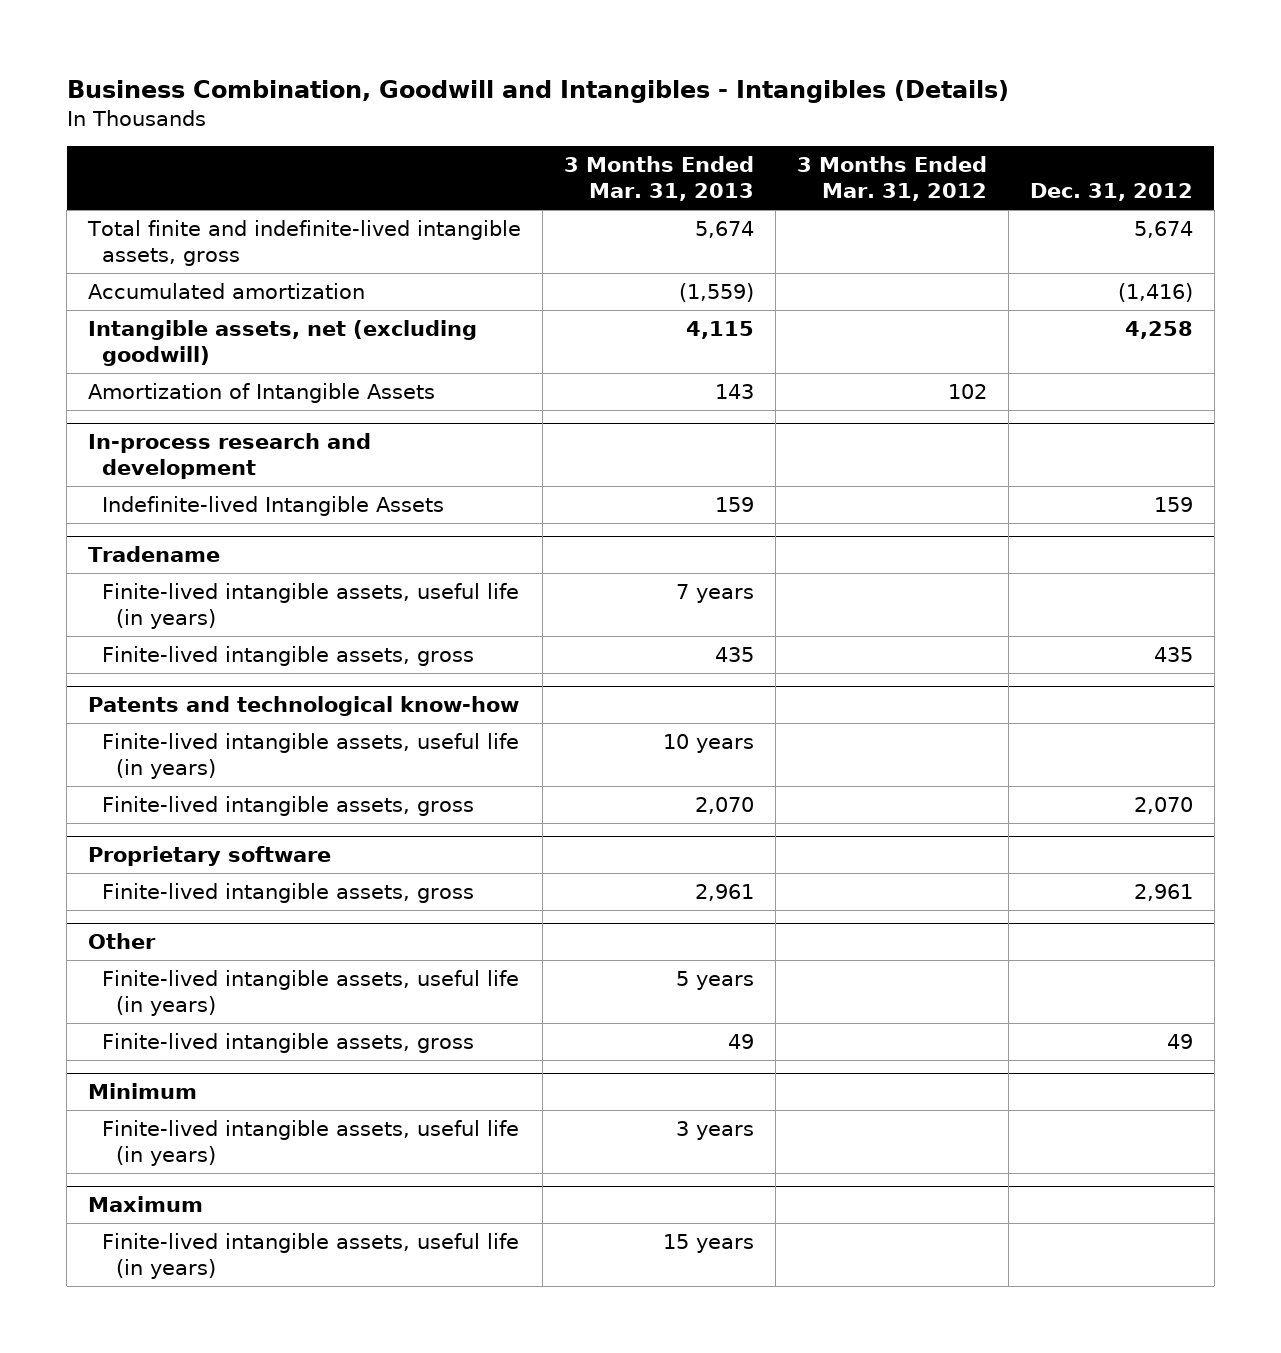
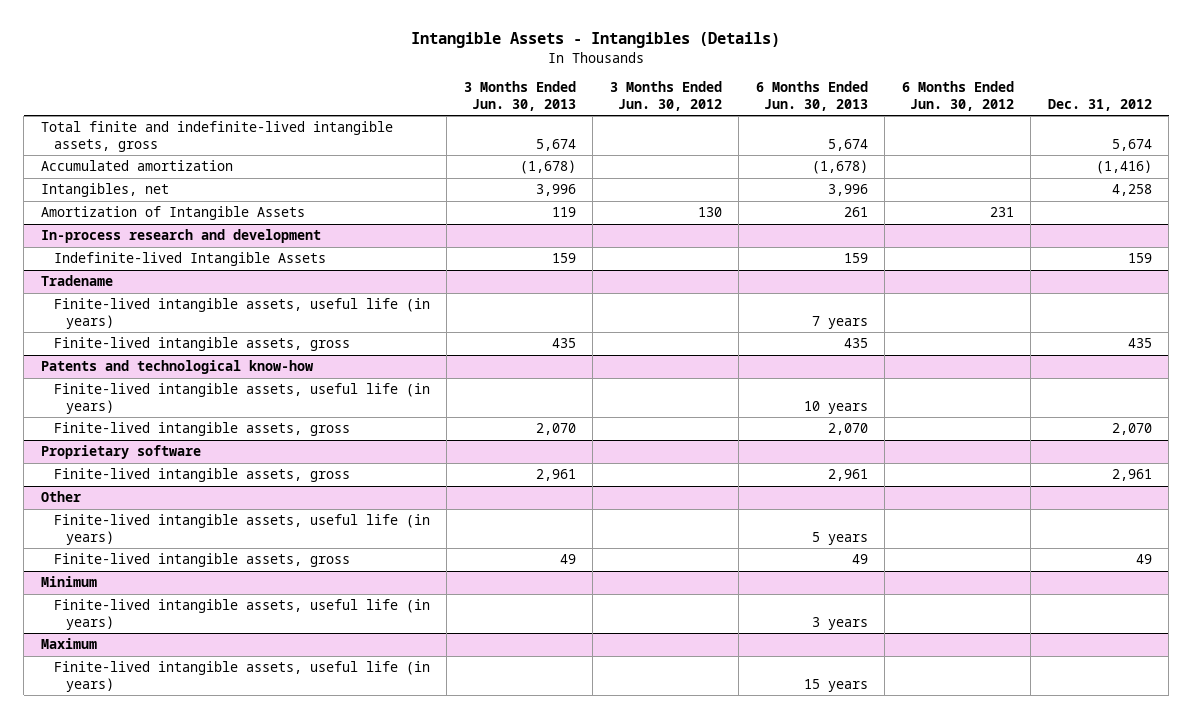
- Business Combination, Goodwill and Intangibles - Intangibles (Details)
+ Intangible Assets - Intangibles (Details)
- | 3 Months Ended Mar. 31, 2013 | 3 Months Ended Mar. 31, 2012 | Dec. 31, 2012
+ | 3 Months Ended Jun. 30, 2013 | 3 Months Ended Jun. 30, 2012 | 6 Months Ended Jun. 30, 2013 | 6 Months Ended Jun. 30, 2012 | Dec. 31, 2012
- Intangible assets, net (excluding goodwill) | 4,115 | | 4,258
+ Intangibles, net | 3,996 | | 3,996 | | 4,258

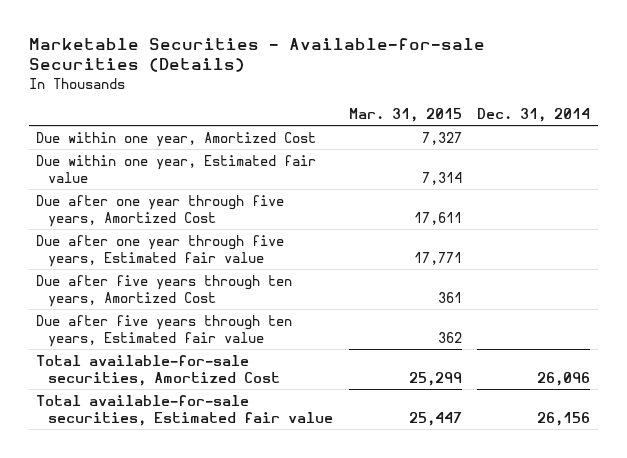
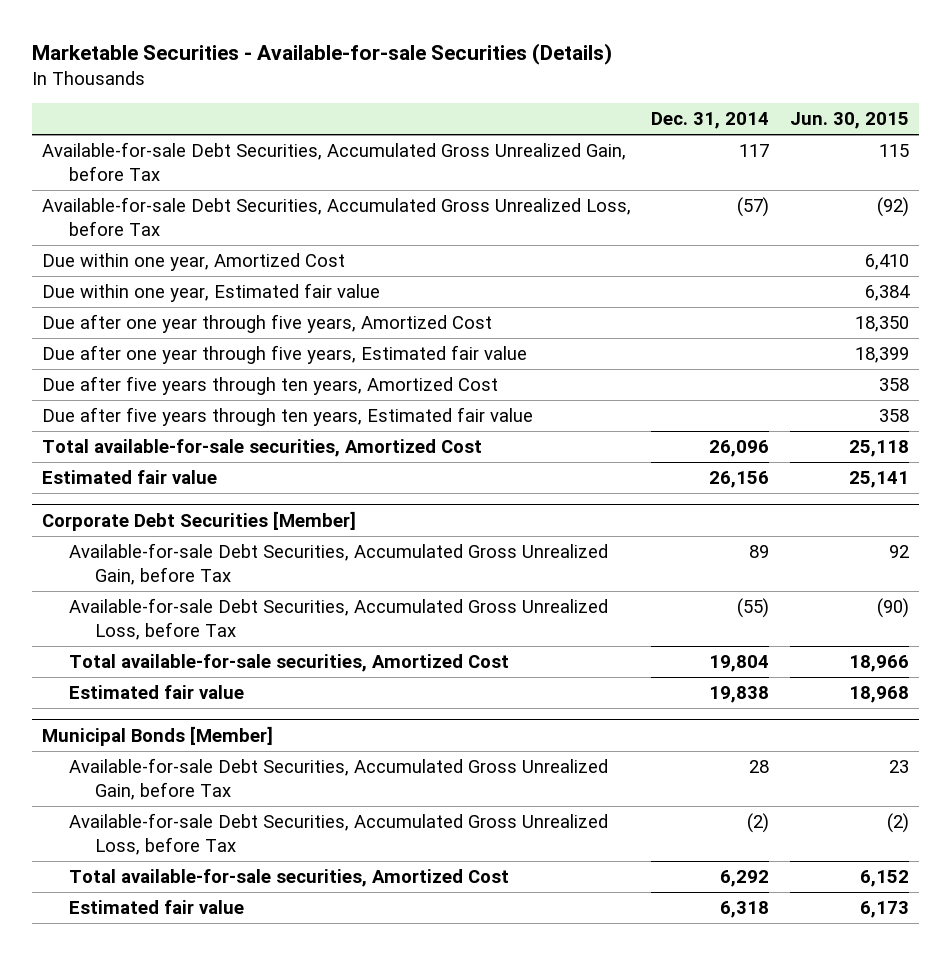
- | Mar. 31, 2015 | Dec. 31, 2014
+ | Dec. 31, 2014 | Jun. 30, 2015
+ Available-for-sale Debt Securities, Accumulated Gross Unrealized Gain, before Tax | 117 | 115
+ Available-for-sale Debt Securities, Accumulated Gross Unrealized Loss, before Tax | (57) | (92)
- Total available-for-sale securities, Estimated fair value | 25,447 | 26,156
+ Estimated fair value | 26,156 | 25,141
+ Corporate Debt Securities [Member]
+ Available-for-sale Debt Securities, Accumulated Gross Unrealized Gain, before Tax | 89 | 92
+ Available-for-sale Debt Securities, Accumulated Gross Unrealized Loss, before Tax | (55) | (90)
+ Total available-for-sale securities, Amortized Cost | 19,804 | 18,966
+ Estimated fair value | 19,838 | 18,968
+ Municipal Bonds [Member]
+ Available-for-sale Debt Securities, Accumulated Gross Unrealized Gain, before Tax | 28 | 23
+ Available-for-sale Debt Securities, Accumulated Gross Unrealized Loss, before Tax | (2) | (2)
+ Total available-for-sale securities, Amortized Cost | 6,292 | 6,152
+ Estimated fair value | 6,318 | 6,173

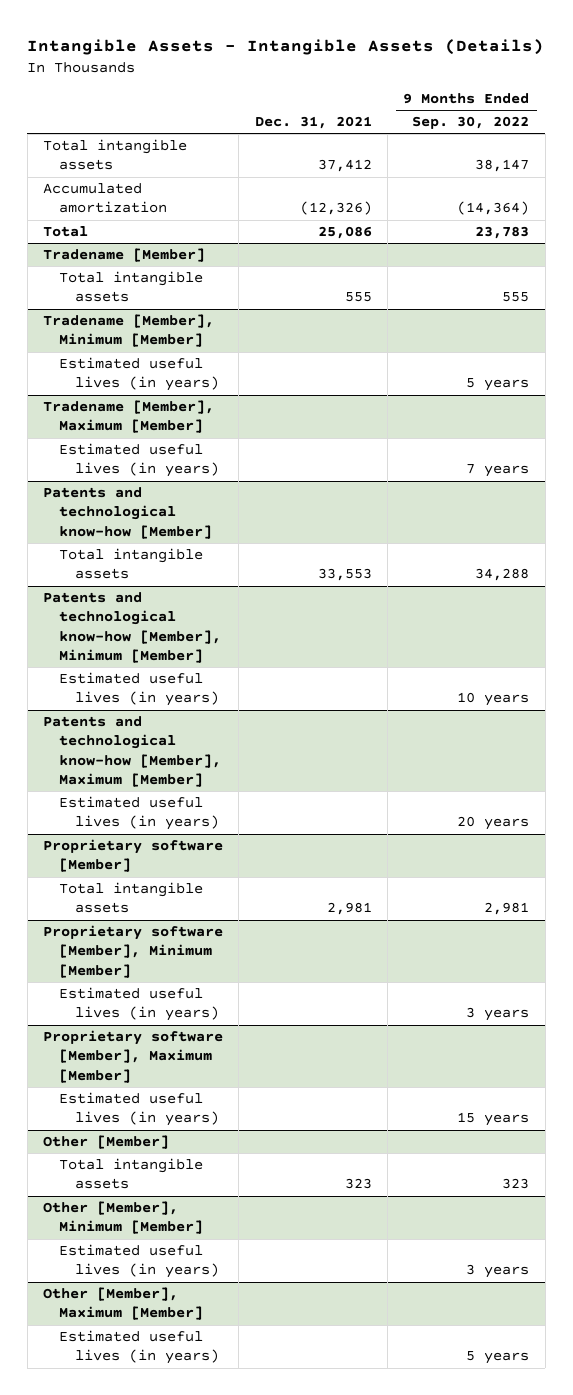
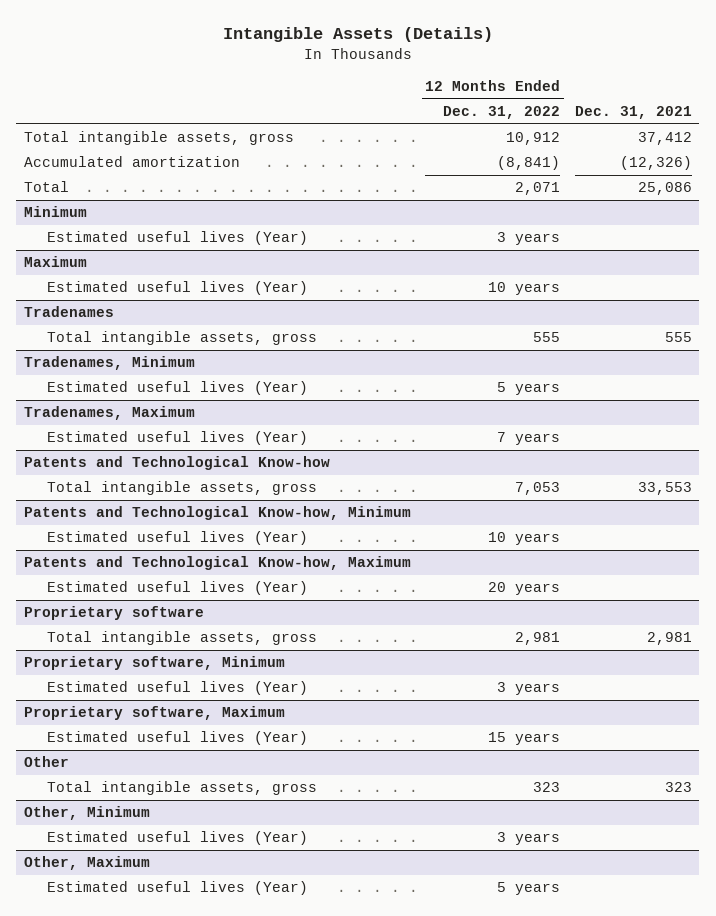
- Intangible Assets - Intangible Assets (Details)
+ Intangible Assets (Details)
- | Dec. 31, 2021 | 9 Months Ended Sep. 30, 2022
+ | 12 Months Ended Dec. 31, 2022 | Dec. 31, 2021
- Total intangible assets | 37,412 | 38,147
+ Total intangible assets, gross | 10,912 | 37,412
- Tradename [Member]
- Total intangible assets | 555 | 555
- Tradename [Member], Minimum [Member]
- Estimated useful lives (in years) | | 5 years
- Tradename [Member], Maximum [Member]
- Estimated useful lives (in years) | | 7 years
- Patents and technological know-how [Member]
- Total intangible assets | 33,553 | 34,288
- Patents and technological know-how [Member], Minimum [Member]
- Estimated useful lives (in years) | | 10 years
- Patents and technological know-how [Member], Maximum [Member]
- Estimated useful lives (in years) | | 20 years
- Proprietary software [Member]
- Total intangible assets | 2,981 | 2,981
- Proprietary software [Member], Minimum [Member]
- Estimated useful lives (in years) | | 3 years
- Proprietary software [Member], Maximum [Member]
- Estimated useful lives (in years) | | 15 years
- Other [Member]
- Total intangible assets | 323 | 323
- Other [Member], Minimum [Member]
- Estimated useful lives (in years) | | 3 years
- Other [Member], Maximum [Member]
- Estimated useful lives (in years) | | 5 years
+ Minimum
+ Estimated useful lives (Year) | 3 years |
+ Maximum
+ Estimated useful lives (Year) | 10 years |
+ Tradenames
+ Total intangible assets, gross | 555 | 555
+ Tradenames, Minimum
+ Estimated useful lives (Year) | 5 years |
+ Tradenames, Maximum
+ Estimated useful lives (Year) | 7 years |
+ Patents and Technological Know-how
+ Total intangible assets, gross | 7,053 | 33,553
+ Patents and Technological Know-how, Minimum
+ Estimated useful lives (Year) | 10 years |
+ Patents and Technological Know-how, Maximum
+ Estimated useful lives (Year) | 20 years |
+ Proprietary software
+ Total intangible assets, gross | 2,981 | 2,981
+ Proprietary software, Minimum
+ Estimated useful lives (Year) | 3 years |
+ Proprietary software, Maximum
+ Estimated useful lives (Year) | 15 years |
+ Other
+ Total intangible assets, gross | 323 | 323
+ Other, Minimum
+ Estimated useful lives (Year) | 3 years |
+ Other, Maximum
+ Estimated useful lives (Year) | 5 years |

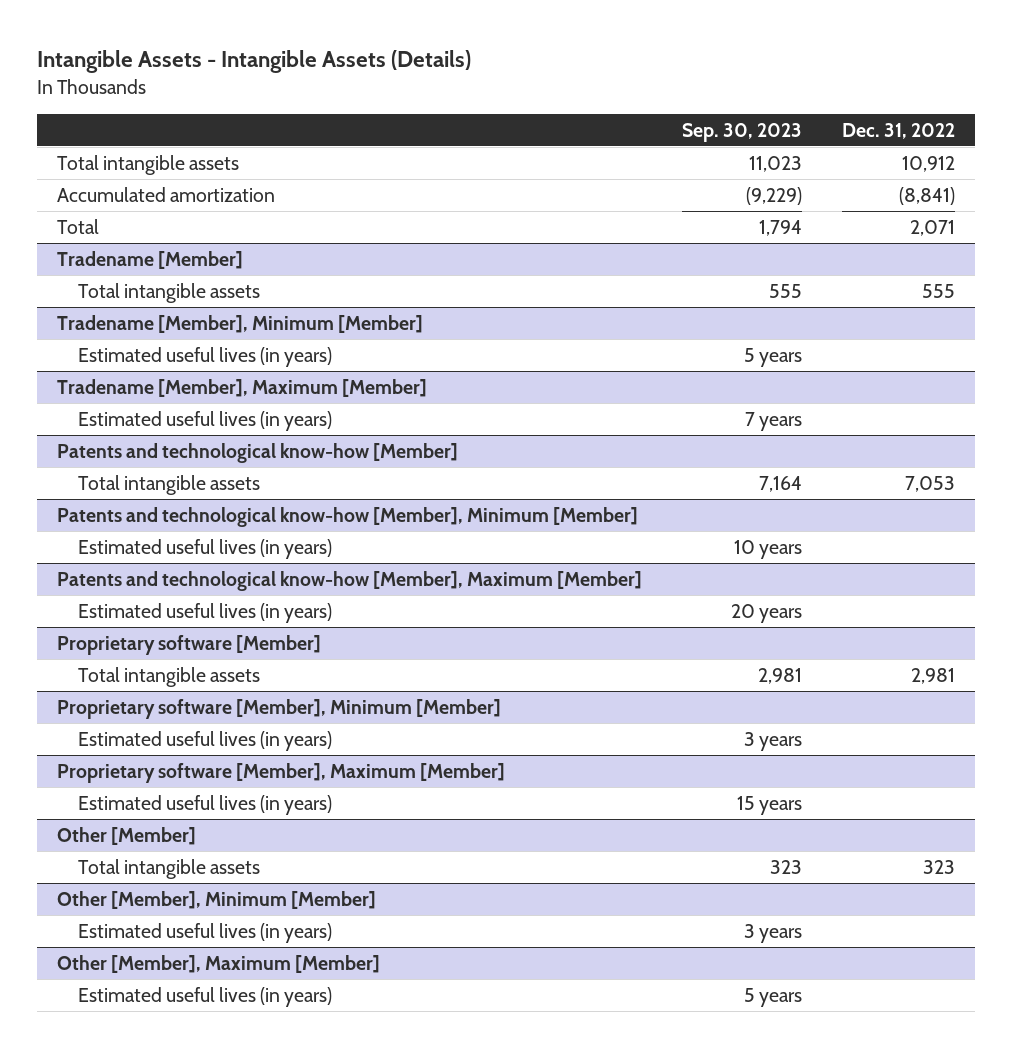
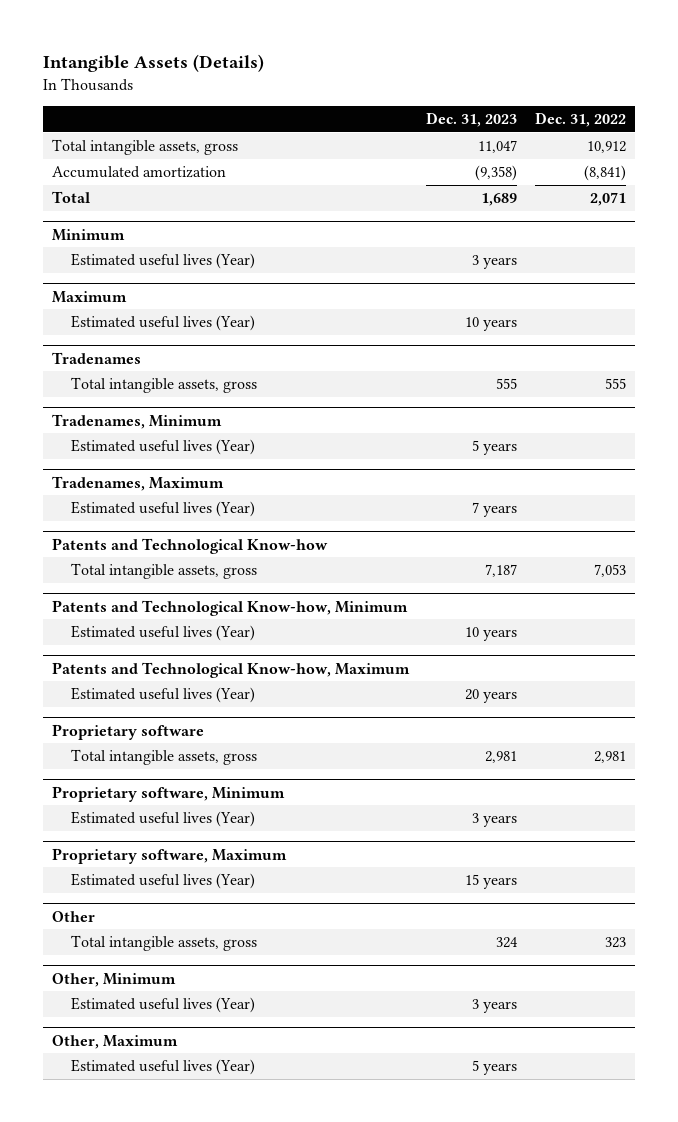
- Intangible Assets - Intangible Assets (Details)
+ Intangible Assets (Details)
- | Sep. 30, 2023 | Dec. 31, 2022
+ | Dec. 31, 2023 | Dec. 31, 2022
- Total intangible assets | 11,023 | 10,912
+ Total intangible assets, gross | 11,047 | 10,912
- Tradename [Member]
- Total intangible assets | 555 | 555
- Tradename [Member], Minimum [Member]
- Estimated useful lives (in years) | 5 years |
- Tradename [Member], Maximum [Member]
- Estimated useful lives (in years) | 7 years |
- Patents and technological know-how [Member]
- Total intangible assets | 7,164 | 7,053
- Patents and technological know-how [Member], Minimum [Member]
- Estimated useful lives (in years) | 10 years |
- Patents and technological know-how [Member], Maximum [Member]
- Estimated useful lives (in years) | 20 years |
- Proprietary software [Member]
- Total intangible assets | 2,981 | 2,981
- Proprietary software [Member], Minimum [Member]
- Estimated useful lives (in years) | 3 years |
- Proprietary software [Member], Maximum [Member]
- Estimated useful lives (in years) | 15 years |
- Other [Member]
- Total intangible assets | 323 | 323
- Other [Member], Minimum [Member]
- Estimated useful lives (in years) | 3 years |
- Other [Member], Maximum [Member]
- Estimated useful lives (in years) | 5 years |
+ Minimum
+ Estimated useful lives (Year) | 3 years |
+ Maximum
+ Estimated useful lives (Year) | 10 years |
+ Tradenames
+ Total intangible assets, gross | 555 | 555
+ Tradenames, Minimum
+ Estimated useful lives (Year) | 5 years |
+ Tradenames, Maximum
+ Estimated useful lives (Year) | 7 years |
+ Patents and Technological Know-how
+ Total intangible assets, gross | 7,187 | 7,053
+ Patents and Technological Know-how, Minimum
+ Estimated useful lives (Year) | 10 years |
+ Patents and Technological Know-how, Maximum
+ Estimated useful lives (Year) | 20 years |
+ Proprietary software
+ Total intangible assets, gross | 2,981 | 2,981
+ Proprietary software, Minimum
+ Estimated useful lives (Year) | 3 years |
+ Proprietary software, Maximum
+ Estimated useful lives (Year) | 15 years |
+ Other
+ Total intangible assets, gross | 324 | 323
+ Other, Minimum
+ Estimated useful lives (Year) | 3 years |
+ Other, Maximum
+ Estimated useful lives (Year) | 5 years |

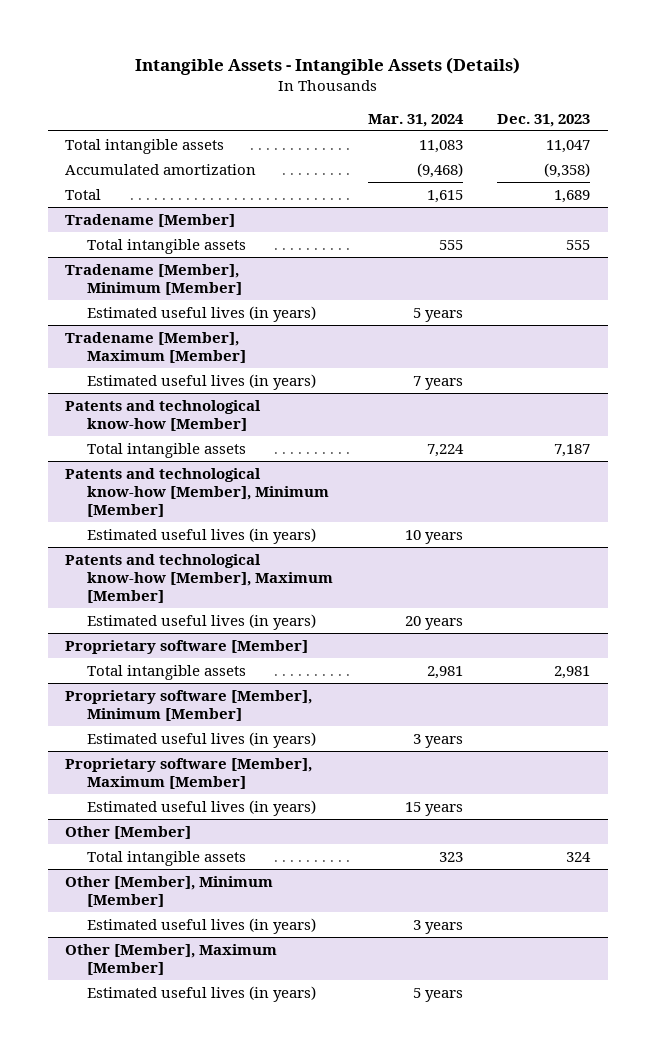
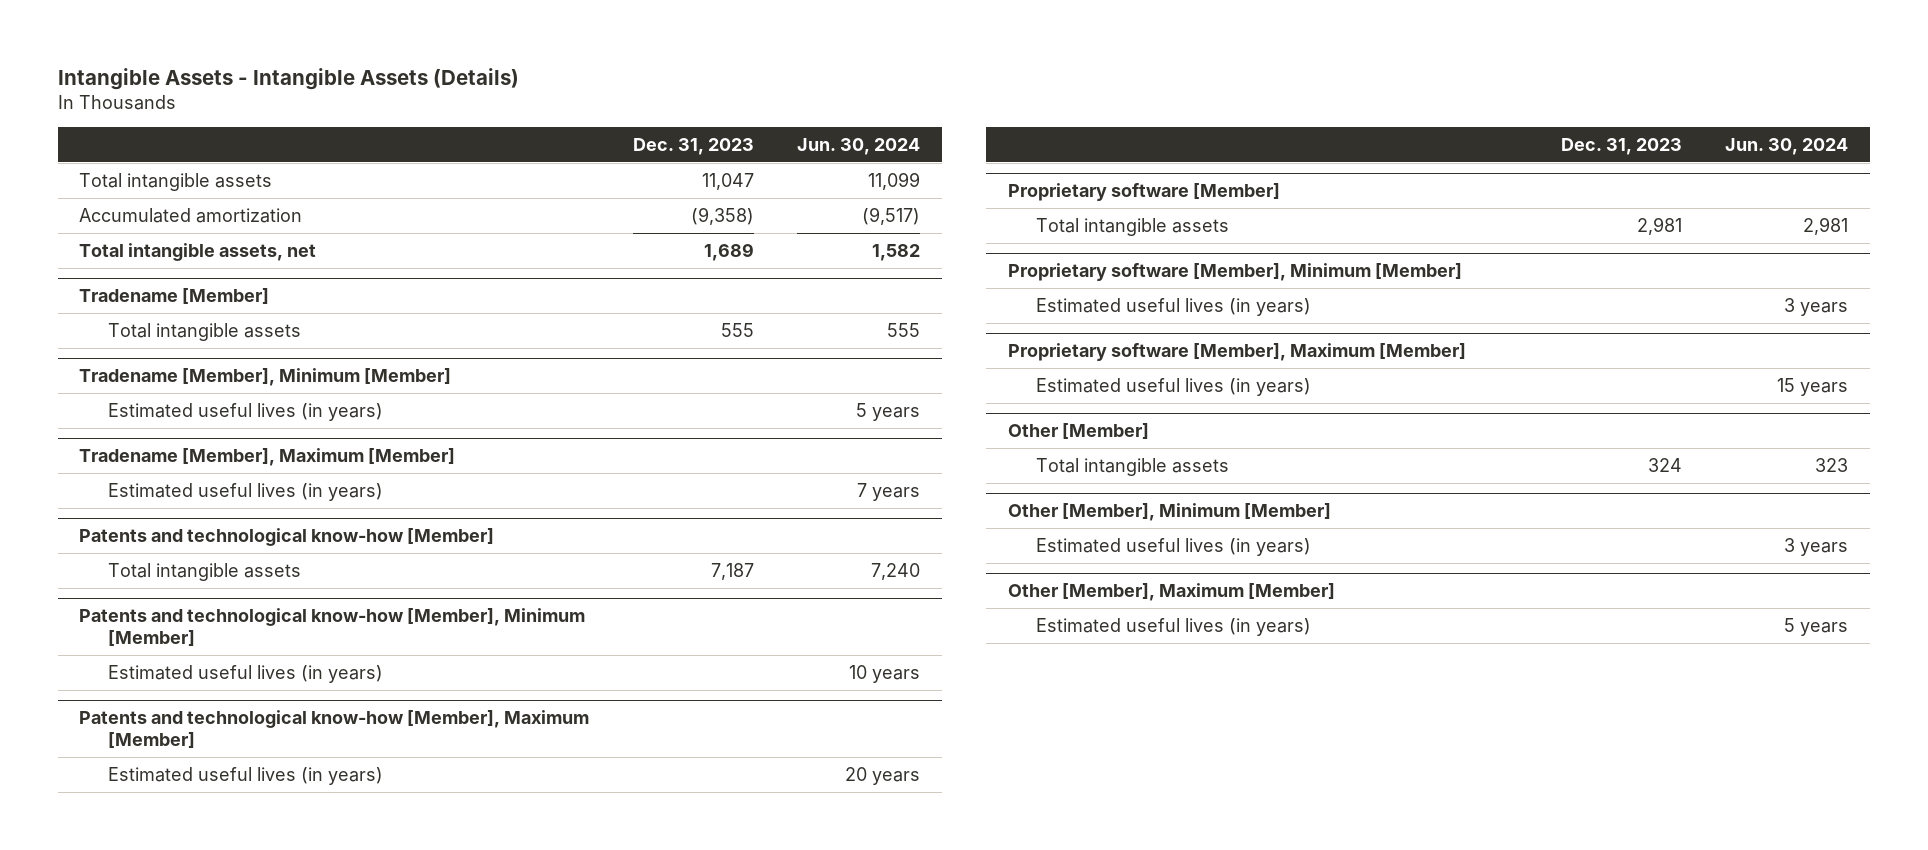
- | Mar. 31, 2024 | Dec. 31, 2023
+ | Dec. 31, 2023 | Jun. 30, 2024
- Total | 1,615 | 1,689
+ Total intangible assets, net | 1,689 | 1,582

